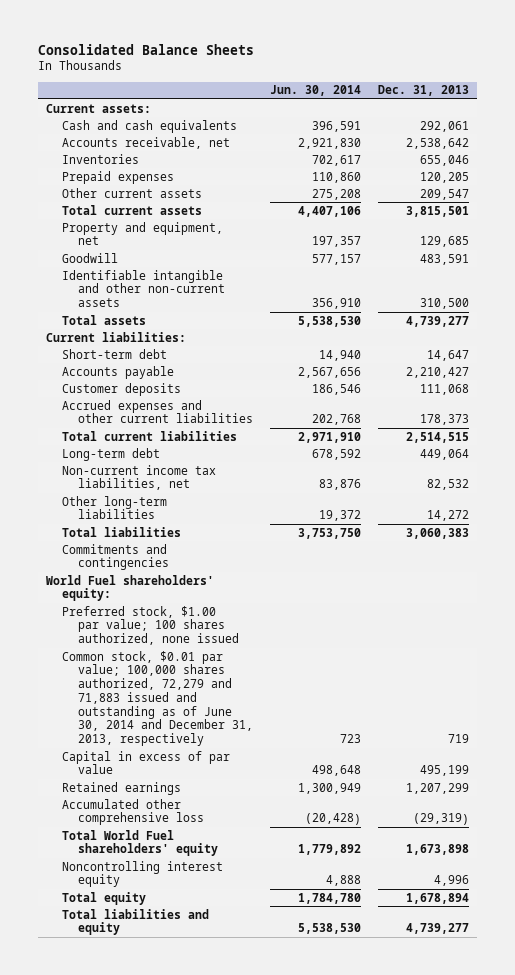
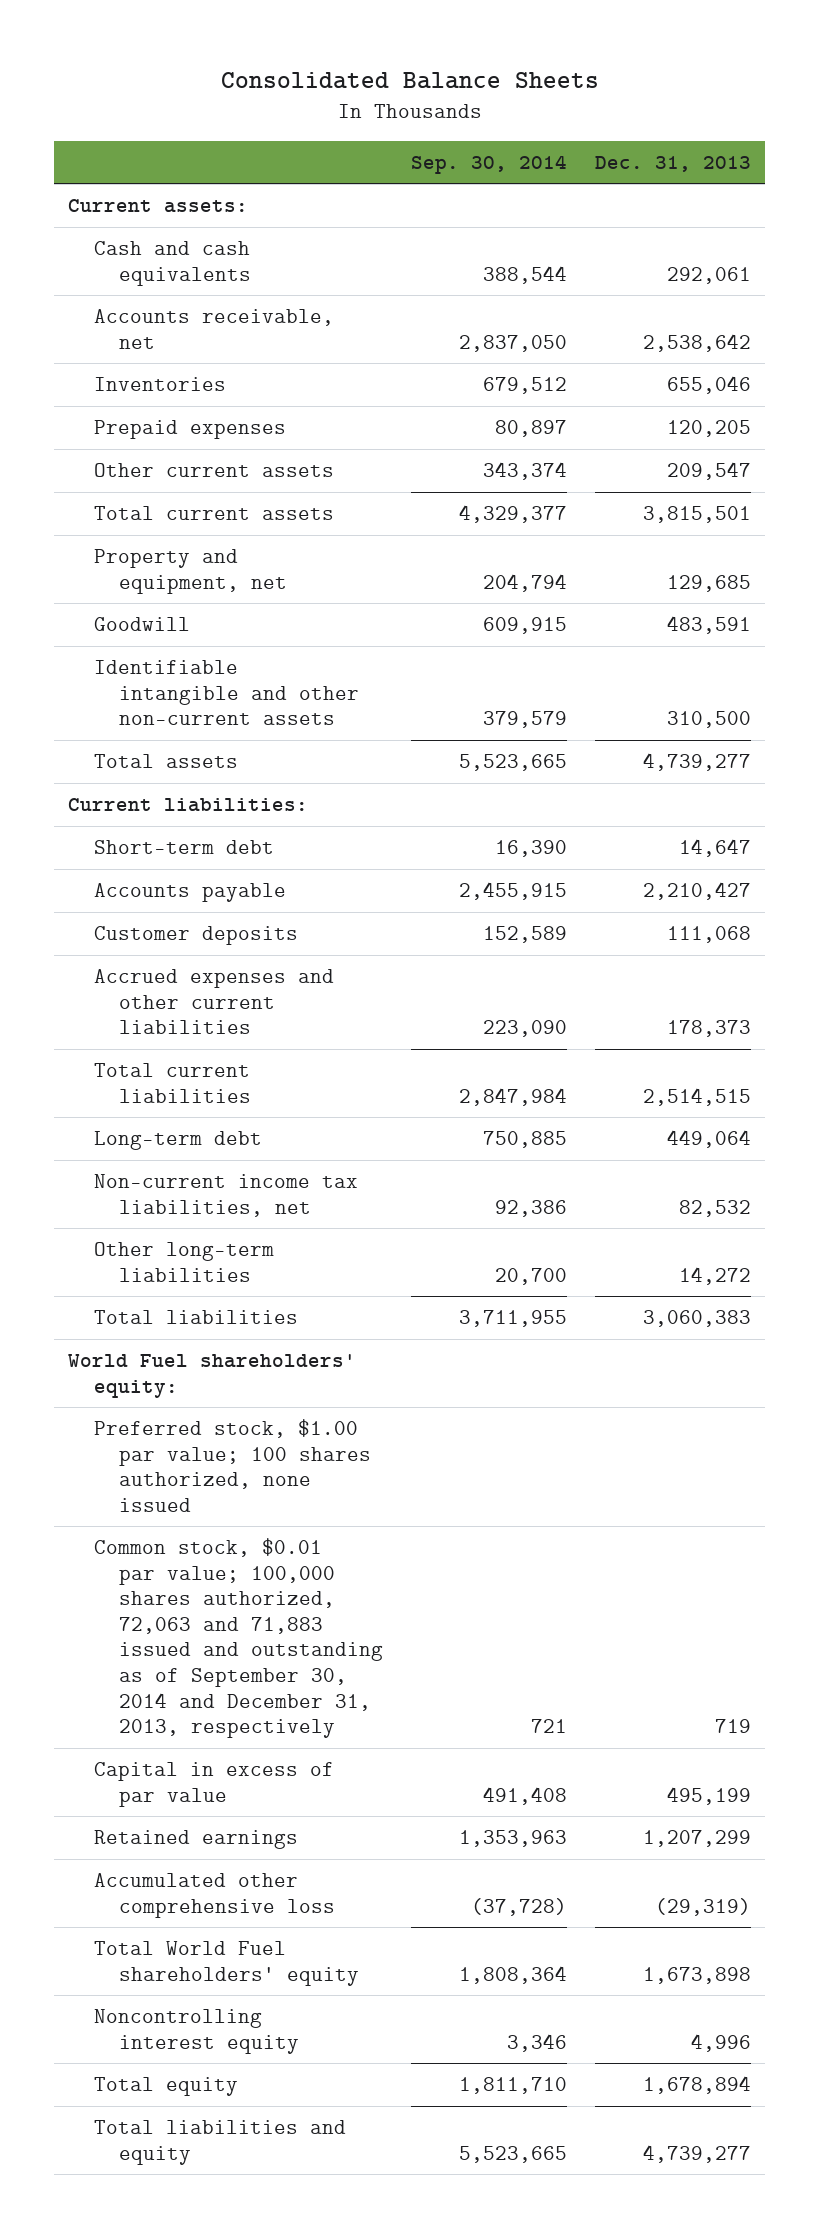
- | Jun. 30, 2014 | Dec. 31, 2013
+ | Sep. 30, 2014 | Dec. 31, 2013
- Commitments and contingencies
- Common stock, $0.01 par value; 100,000 shares authorized, 72,279 and 71,883 issued and outstanding as of June 30, 2014 and December 31, 2013, respectively | 723 | 719
+ Common stock, $0.01 par value; 100,000 shares authorized, 72,063 and 71,883 issued and outstanding as of September 30, 2014 and December 31, 2013, respectively | 721 | 719

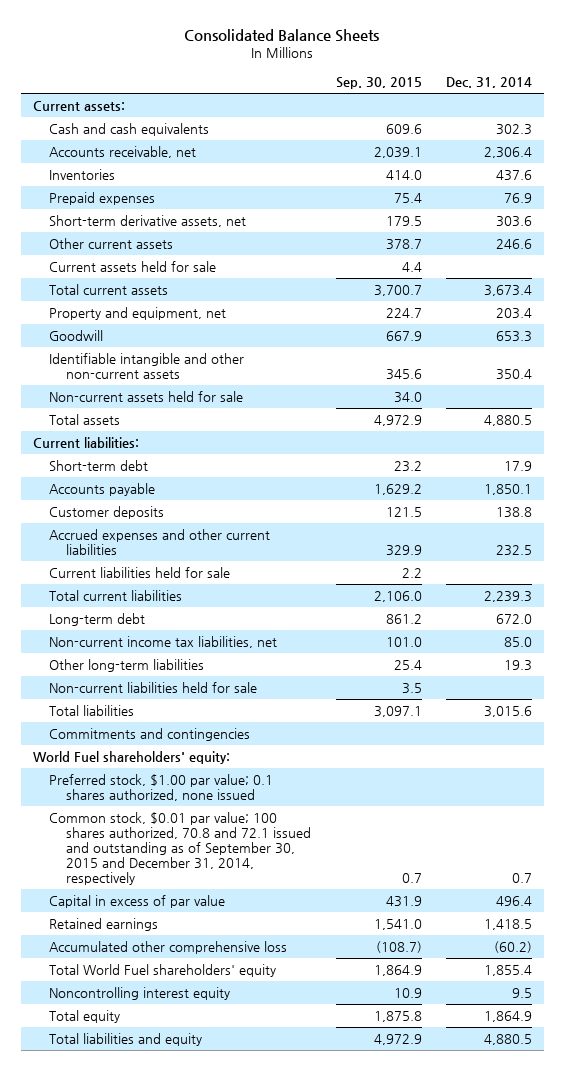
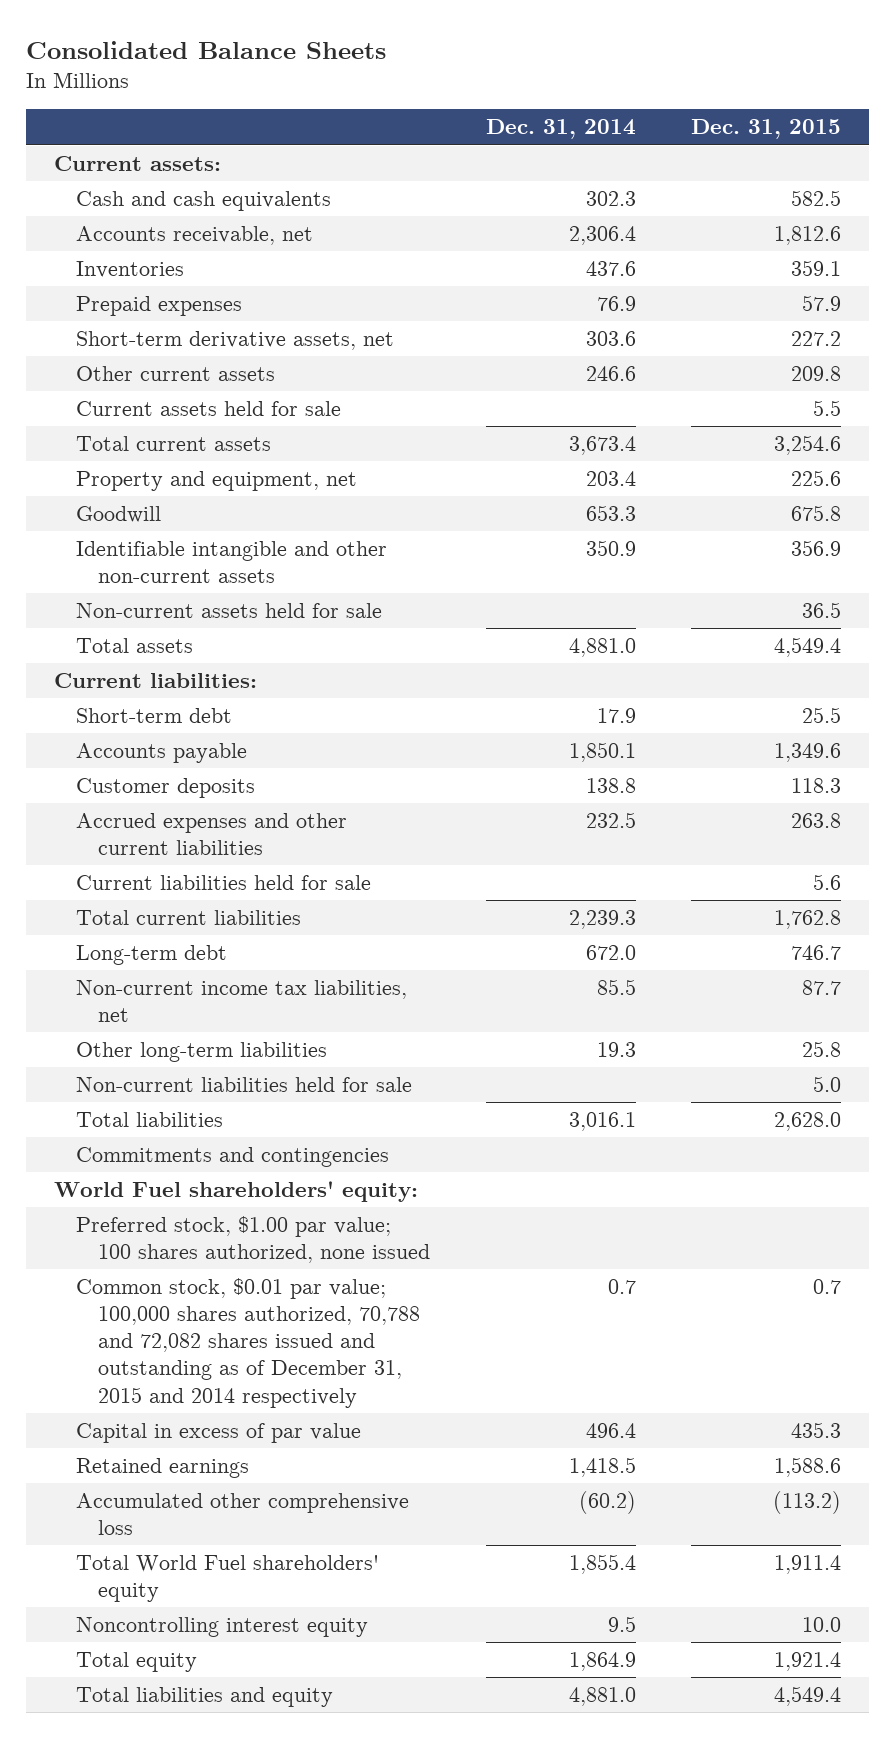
- | Sep. 30, 2015 | Dec. 31, 2014
+ | Dec. 31, 2014 | Dec. 31, 2015
- Identifiable intangible and other non-current assets | 345.6 | 350.4
+ Identifiable intangible and other non-current assets | 350.9 | 356.9
- Total assets | 4,972.9 | 4,880.5
+ Total assets | 4,881.0 | 4,549.4
- Non-current income tax liabilities, net | 101.0 | 85.0
+ Non-current income tax liabilities, net | 85.5 | 87.7
- Total liabilities | 3,097.1 | 3,015.6
+ Total liabilities | 3,016.1 | 2,628.0
- Preferred stock, $1.00 par value; 0.1 shares authorized, none issued
- Common stock, $0.01 par value; 100 shares authorized, 70.8 and 72.1 issued and outstanding as of September 30, 2015 and December 31, 2014, respectively | 0.7 | 0.7
+ Preferred stock, $1.00 par value; 100 shares authorized, none issued
+ Common stock, $0.01 par value; 100,000 shares authorized, 70,788 and 72,082 shares issued and outstanding as of December 31, 2015 and 2014 respectively | 0.7 | 0.7
- Total liabilities and equity | 4,972.9 | 4,880.5
+ Total liabilities and equity | 4,881.0 | 4,549.4

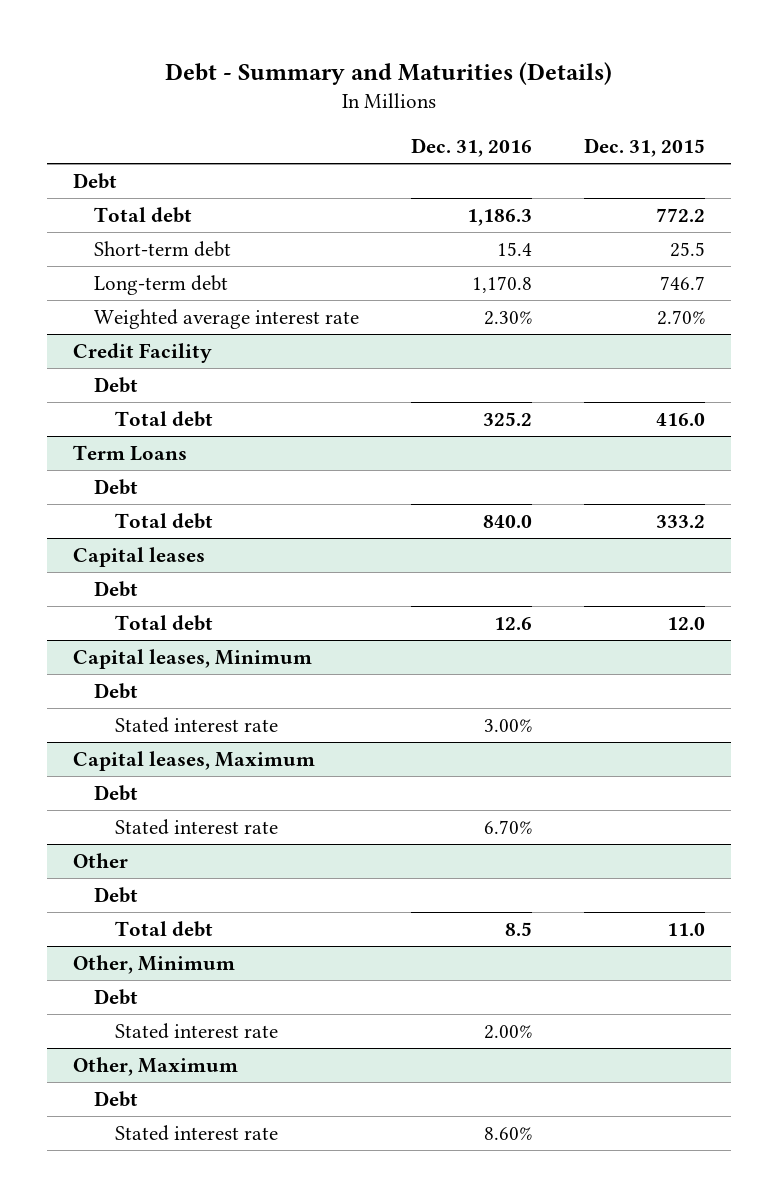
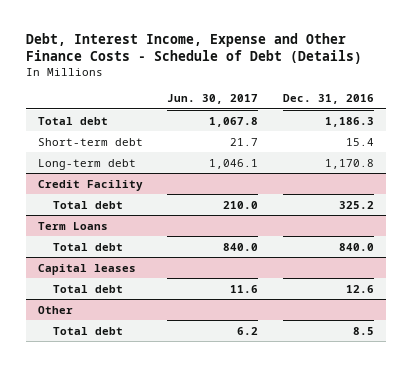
- Debt - Summary and Maturities (Details)
+ Debt, Interest Income, Expense and Other Finance Costs - Schedule of Debt (Details)
- | Dec. 31, 2016 | Dec. 31, 2015
+ | Jun. 30, 2017 | Dec. 31, 2016
- Debt
- Weighted average interest rate | 2.30% | 2.70%
@ Credit Facility
- Debt
@ Term Loans
- Debt
@ Capital leases
- Debt
- Capital leases, Minimum
- Debt
- Stated interest rate | 3.00% |
- Capital leases, Maximum
- Debt
- Stated interest rate | 6.70% |
@ Other
- Debt
- Other, Minimum
- Debt
- Stated interest rate | 2.00% |
- Other, Maximum
- Debt
- Stated interest rate | 8.60% |

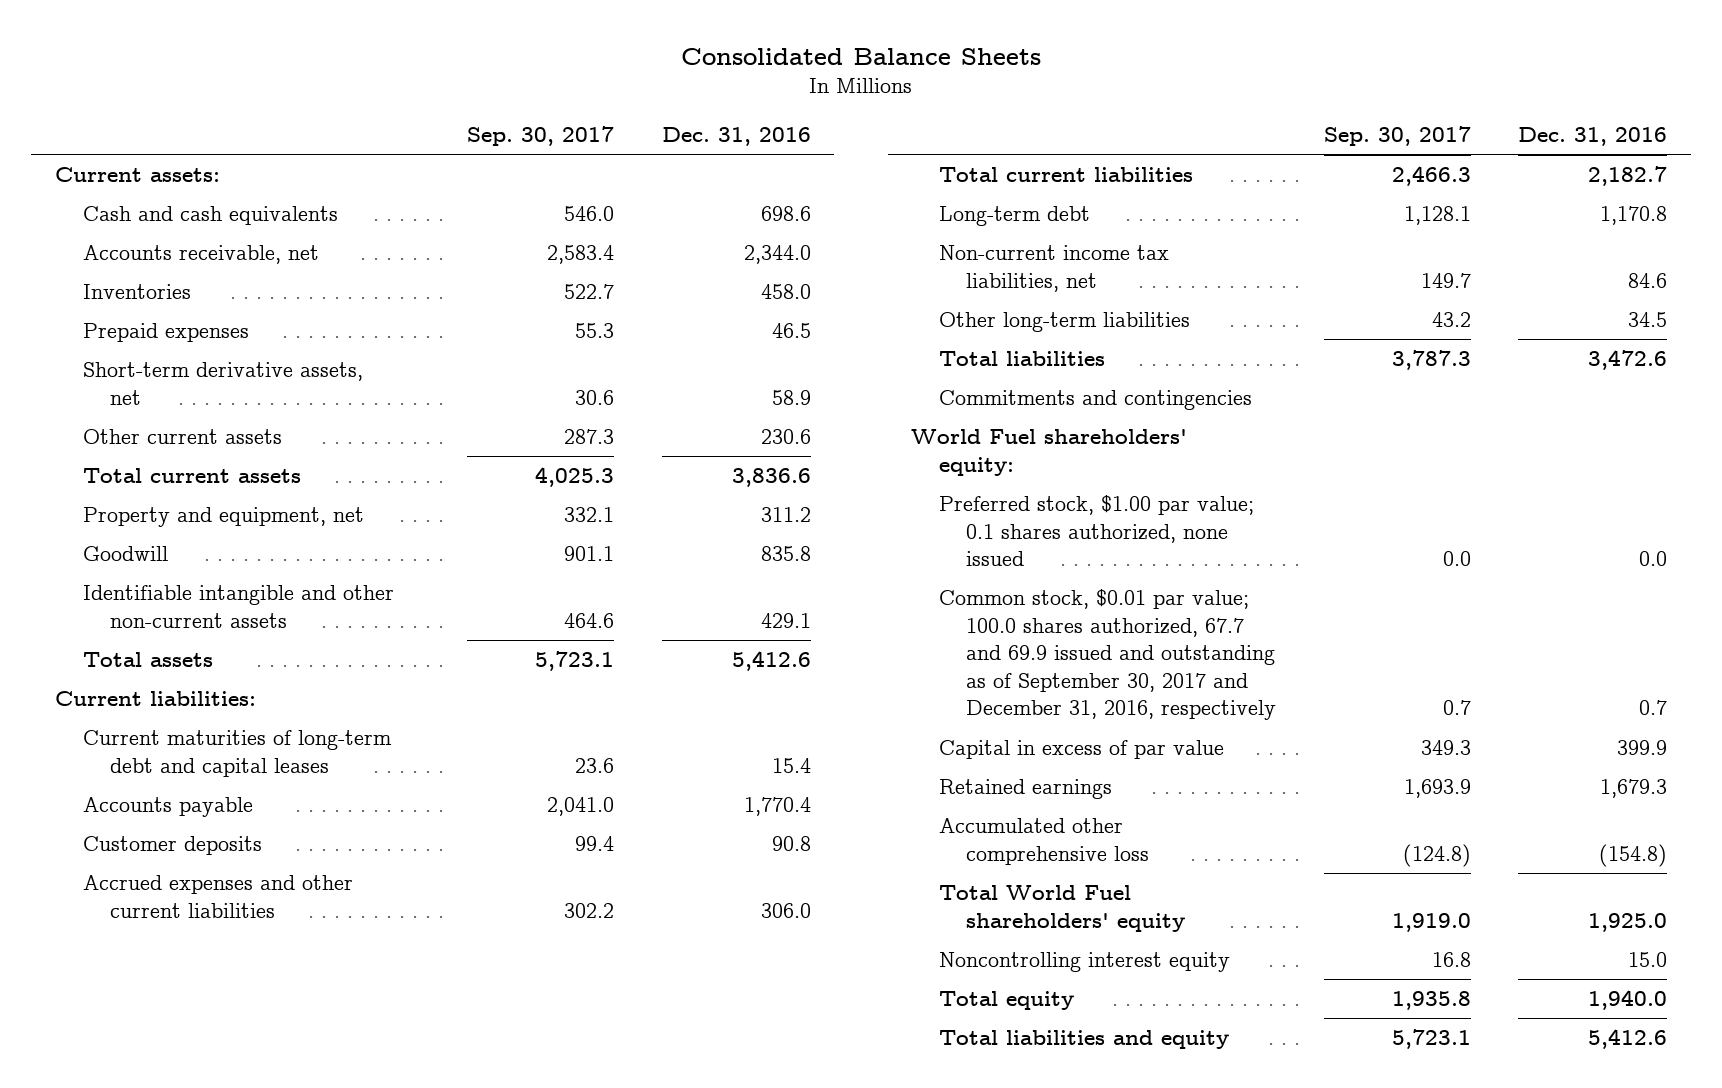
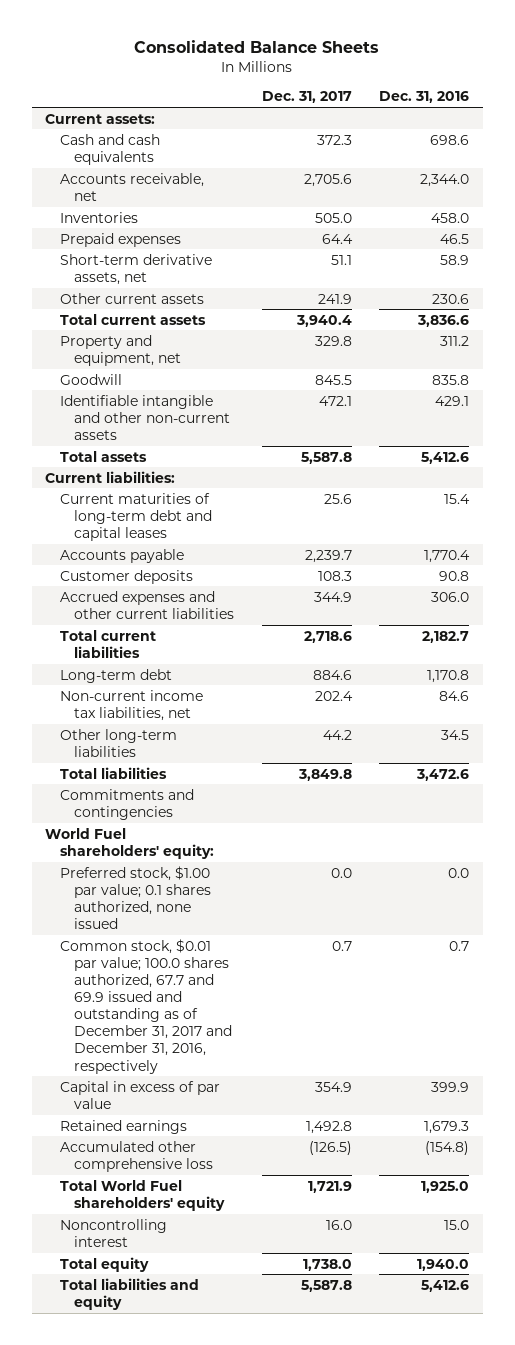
- | Sep. 30, 2017 | Dec. 31, 2016
+ | Dec. 31, 2017 | Dec. 31, 2016
- Common stock, $0.01 par value; 100.0 shares authorized, 67.7 and 69.9 issued and outstanding as of September 30, 2017 and December 31, 2016, respectively | 0.7 | 0.7
+ Common stock, $0.01 par value; 100.0 shares authorized, 67.7 and 69.9 issued and outstanding as of December 31, 2017 and December 31, 2016, respectively | 0.7 | 0.7
- Noncontrolling interest equity | 16.8 | 15.0
+ Noncontrolling interest | 16.0 | 15.0

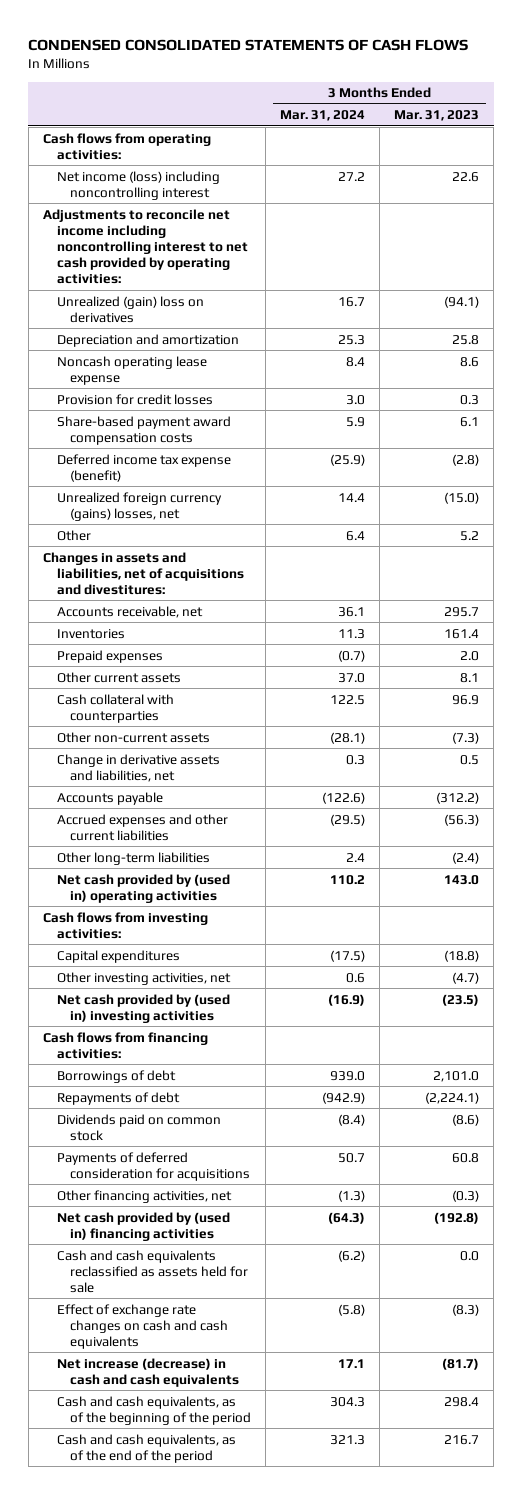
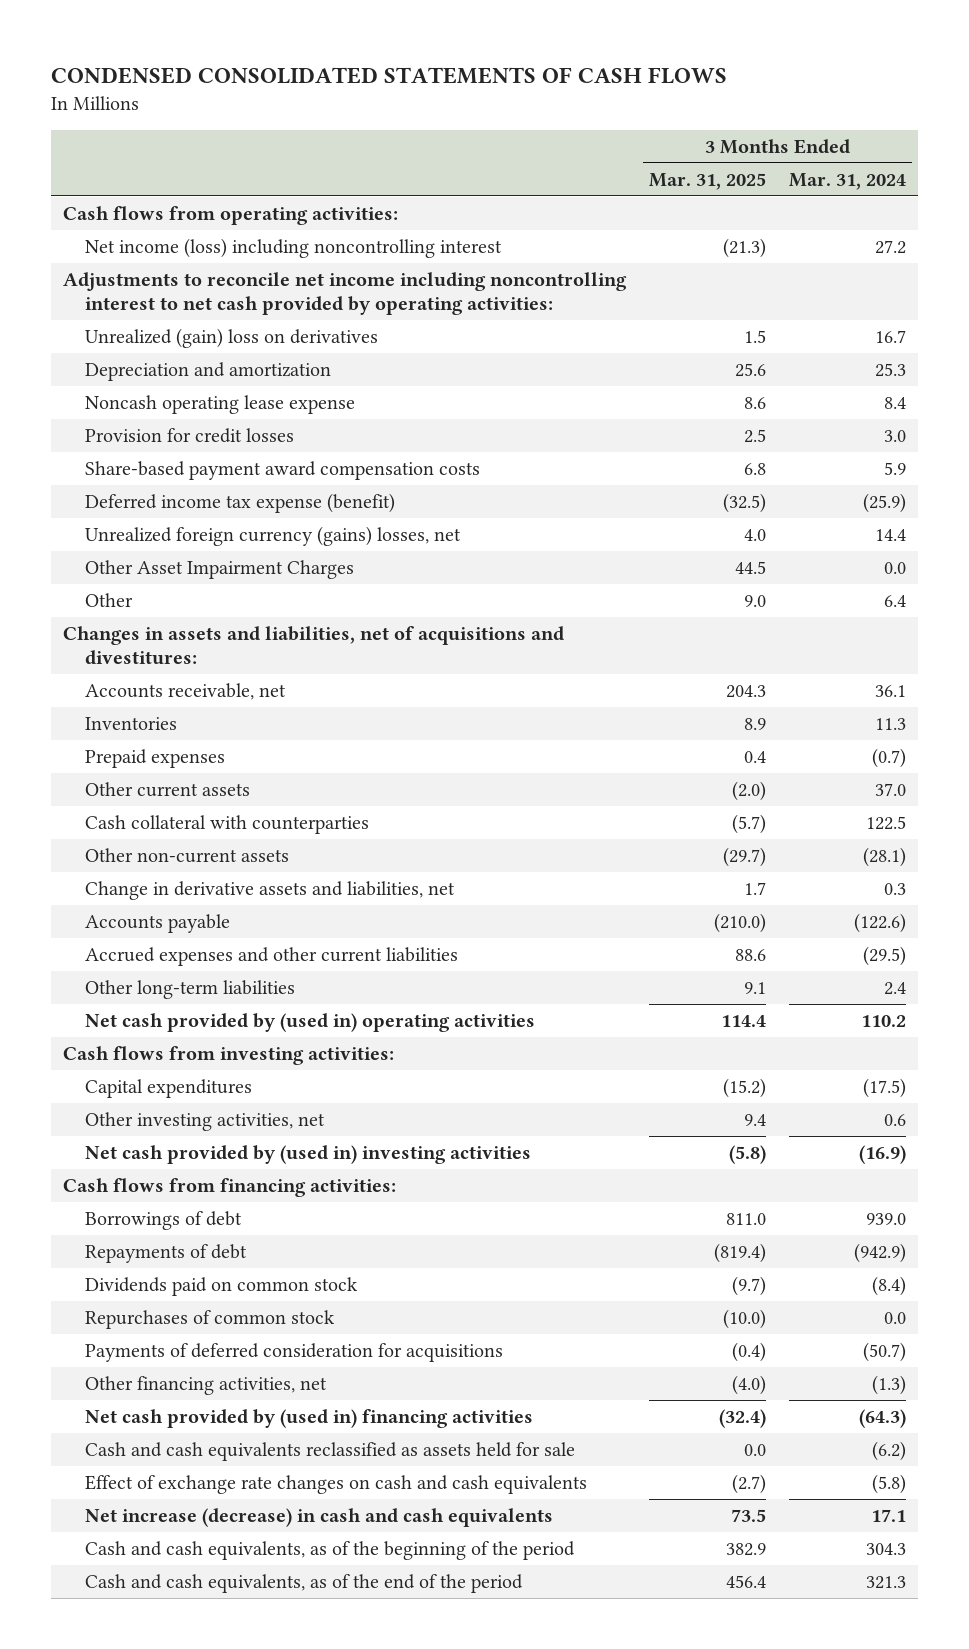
- | 3 Months Ended Mar. 31, 2024 | 3 Months Ended Mar. 31, 2023
+ | 3 Months Ended Mar. 31, 2025 | 3 Months Ended Mar. 31, 2024
+ Other Asset Impairment Charges | 44.5 | 0.0
- Payments of deferred consideration for acquisitions | 50.7 | 60.8
+ Repurchases of common stock | (10.0) | 0.0
+ Payments of deferred consideration for acquisitions | (0.4) | (50.7)

